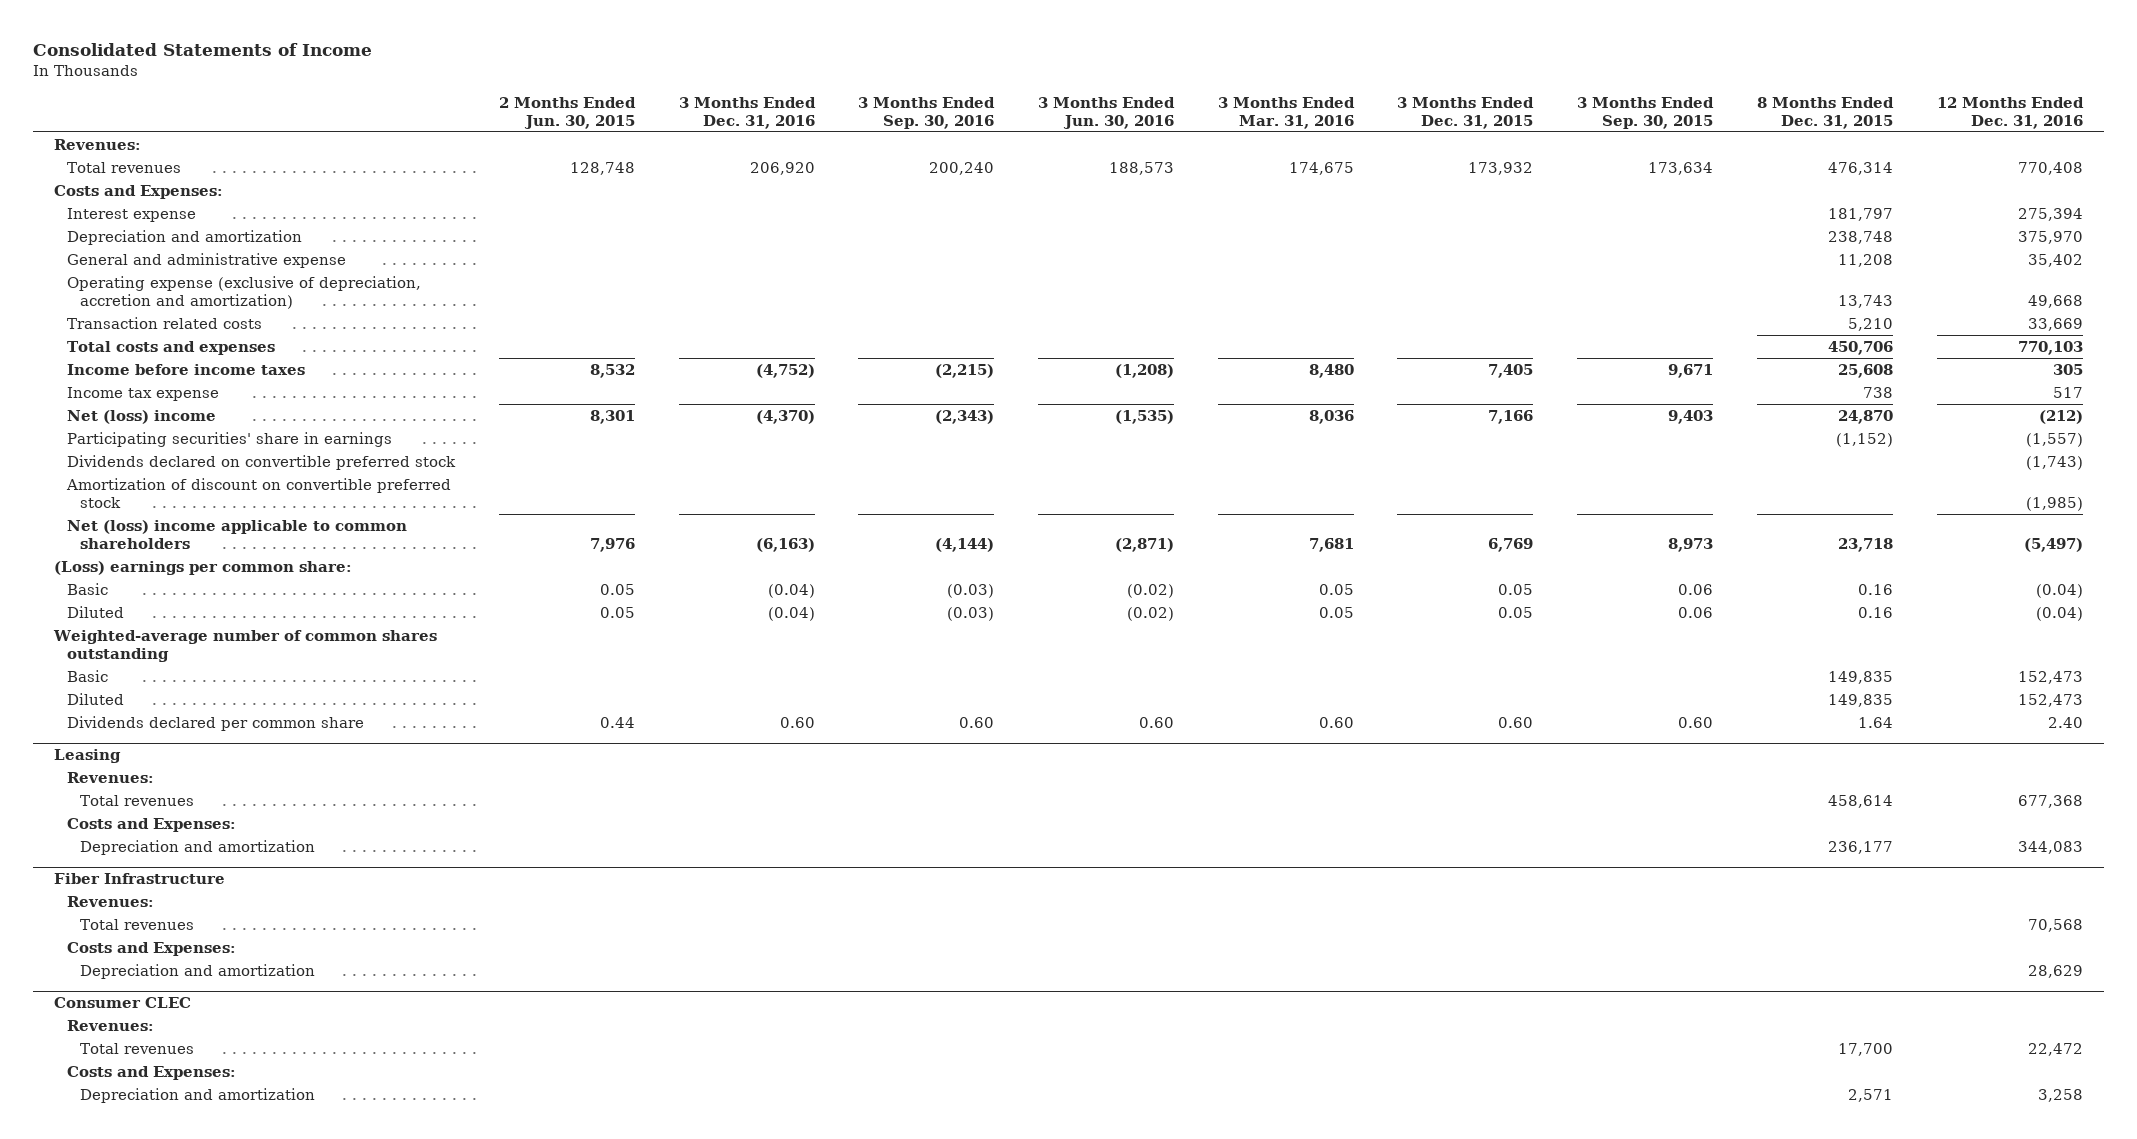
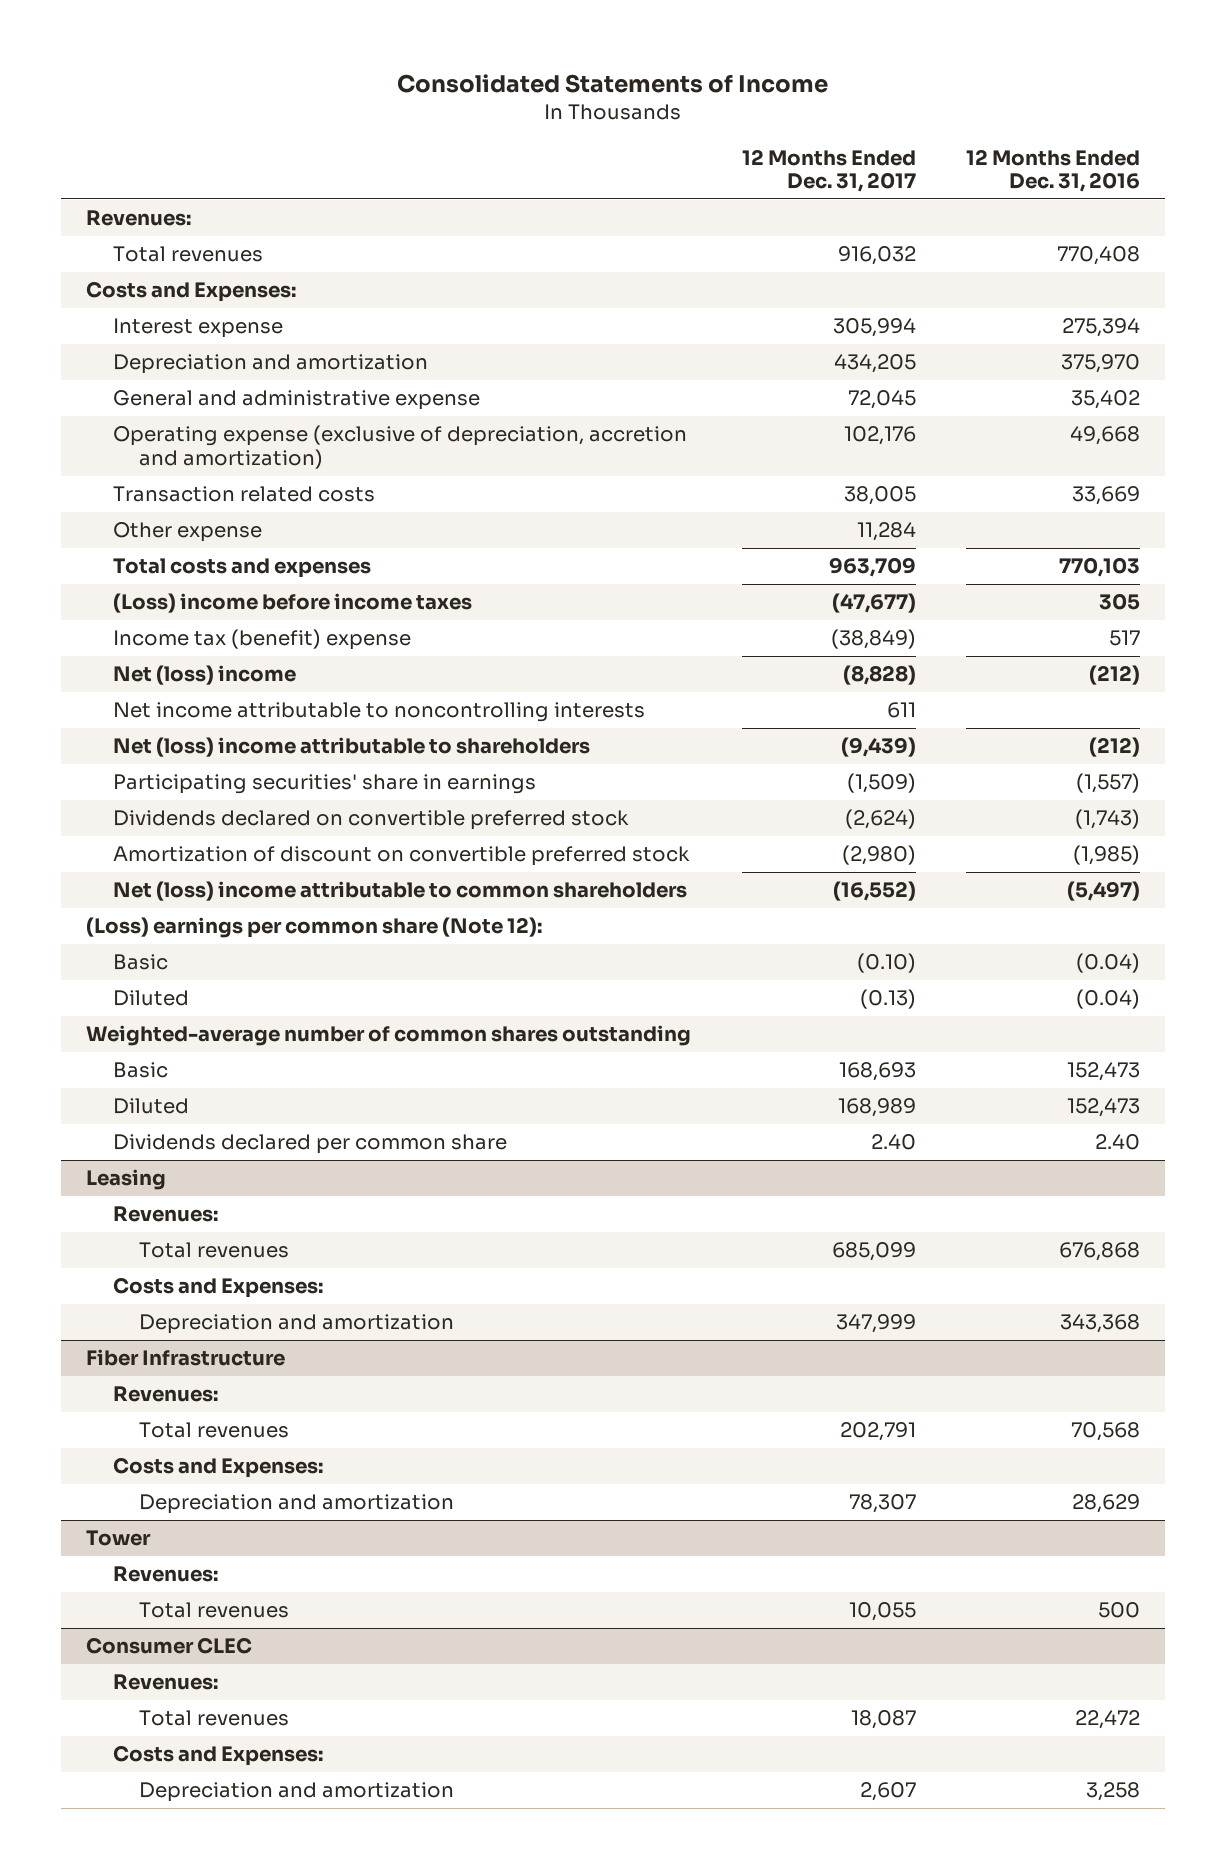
- | 2 Months Ended Jun. 30, 2015 | 3 Months Ended Dec. 31, 2016 | 3 Months Ended Sep. 30, 2016 | 3 Months Ended Jun. 30, 2016 | 3 Months Ended Mar. 31, 2016 | 3 Months Ended Dec. 31, 2015 | 3 Months Ended Sep. 30, 2015 | 8 Months Ended Dec. 31, 2015 | 12 Months Ended Dec. 31, 2016
+ | 12 Months Ended Dec. 31, 2017 | 12 Months Ended Dec. 31, 2016
+ Other expense | 11,284 |
- Income before income taxes | 8,532 | (4,752) | (2,215) | (1,208) | 8,480 | 7,405 | 9,671 | 25,608 | 305
- Income tax expense | | | | | | | | 738 | 517
+ (Loss) income before income taxes | (47,677) | 305
+ Income tax (benefit) expense | (38,849) | 517
+ Net income attributable to noncontrolling interests | 611 |
+ Net (loss) income attributable to shareholders | (9,439) | (212)
- Net (loss) income applicable to common shareholders | 7,976 | (6,163) | (4,144) | (2,871) | 7,681 | 6,769 | 8,973 | 23,718 | (5,497)
- (Loss) earnings per common share:
+ Net (loss) income attributable to common shareholders | (16,552) | (5,497)
+ (Loss) earnings per common share (Note 12):
@ Leasing
- Total revenues | | | | | | | | 458,614 | 677,368
+ Total revenues | 685,099 | 676,868
- Depreciation and amortization | | | | | | | | 236,177 | 344,083
+ Depreciation and amortization | 347,999 | 343,368
+ Tower
+ Revenues:
+ Total revenues | 10,055 | 500

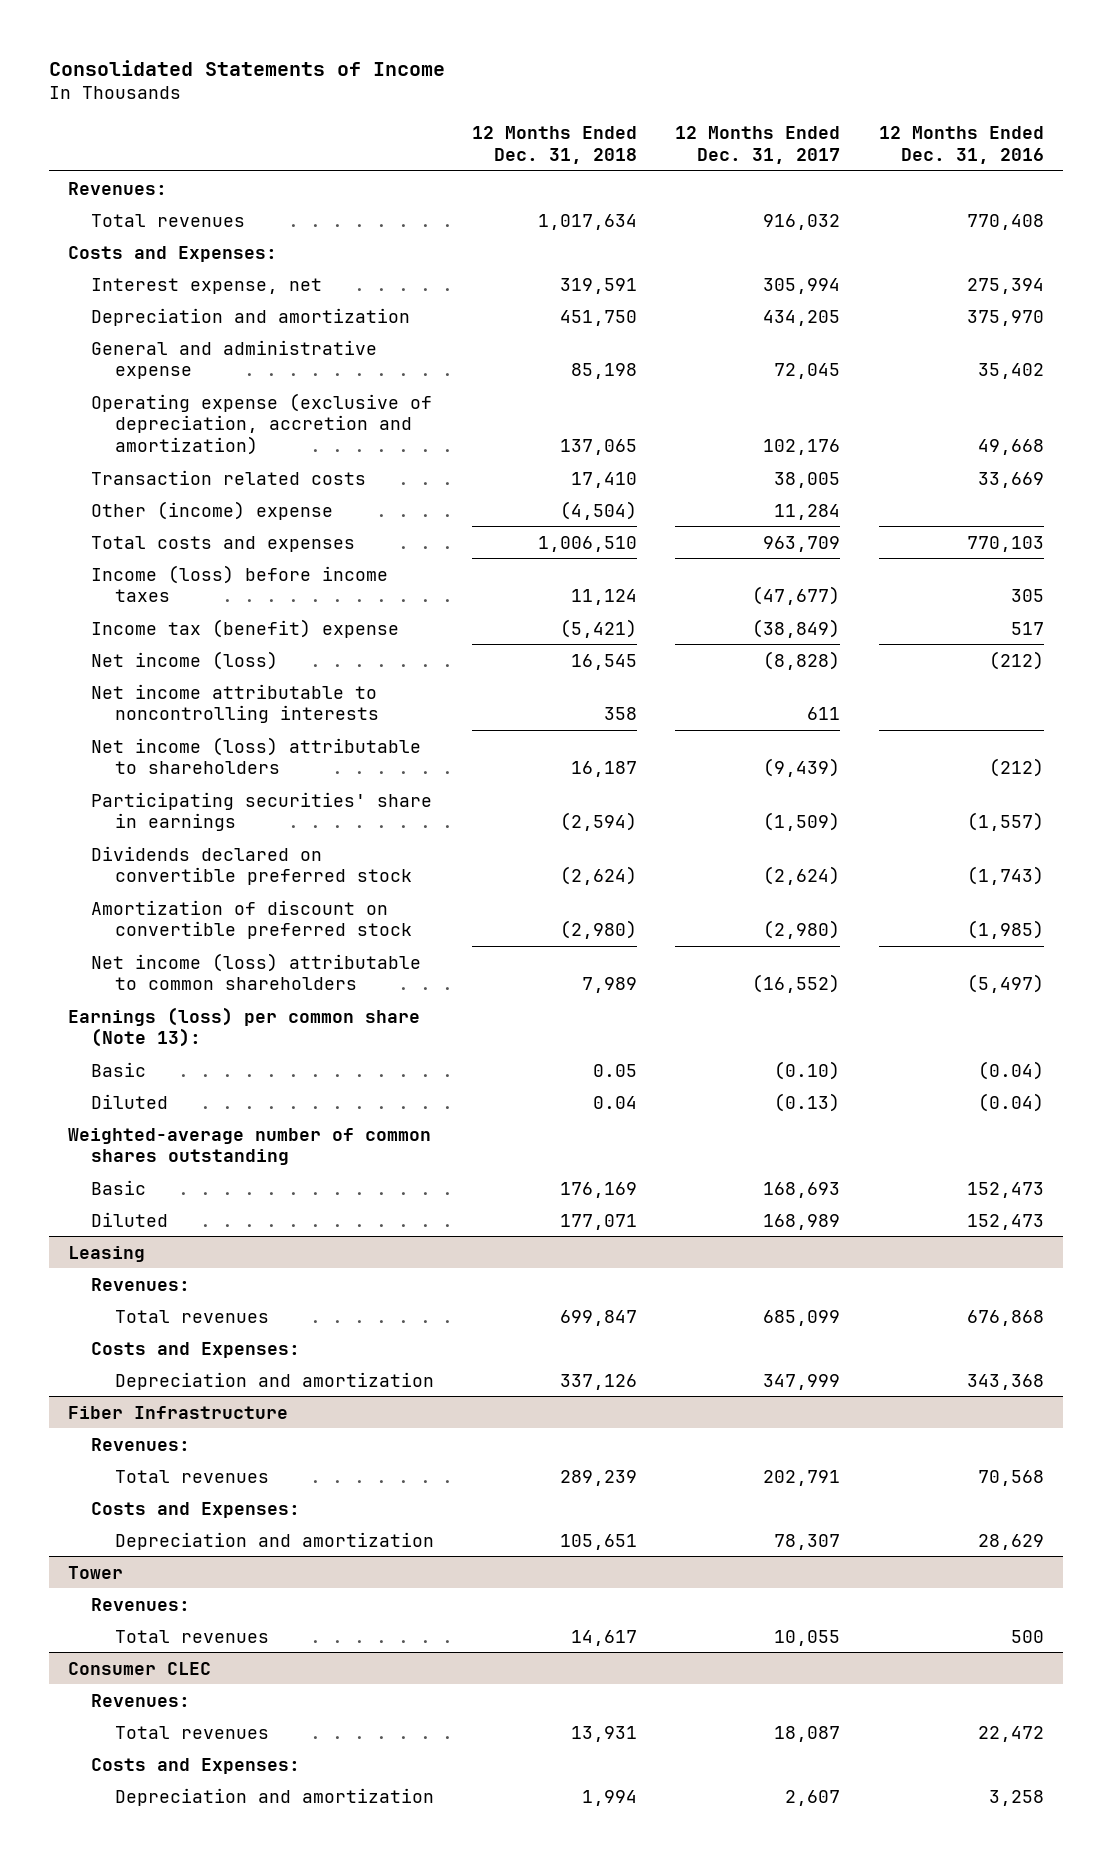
- | 12 Months Ended Dec. 31, 2017 | 12 Months Ended Dec. 31, 2016
+ | 12 Months Ended Dec. 31, 2018 | 12 Months Ended Dec. 31, 2017 | 12 Months Ended Dec. 31, 2016
- Interest expense | 305,994 | 275,394
+ Interest expense, net | 319,591 | 305,994 | 275,394
- Other expense | 11,284 |
+ Other (income) expense | (4,504) | 11,284 |
- (Loss) income before income taxes | (47,677) | 305
+ Income (loss) before income taxes | 11,124 | (47,677) | 305
- Net (loss) income | (8,828) | (212)
+ Net income (loss) | 16,545 | (8,828) | (212)
- Net (loss) income attributable to shareholders | (9,439) | (212)
+ Net income (loss) attributable to shareholders | 16,187 | (9,439) | (212)
- Net (loss) income attributable to common shareholders | (16,552) | (5,497)
- (Loss) earnings per common share (Note 12):
+ Net income (loss) attributable to common shareholders | 7,989 | (16,552) | (5,497)
+ Earnings (loss) per common share (Note 13):
- Dividends declared per common share | 2.40 | 2.40

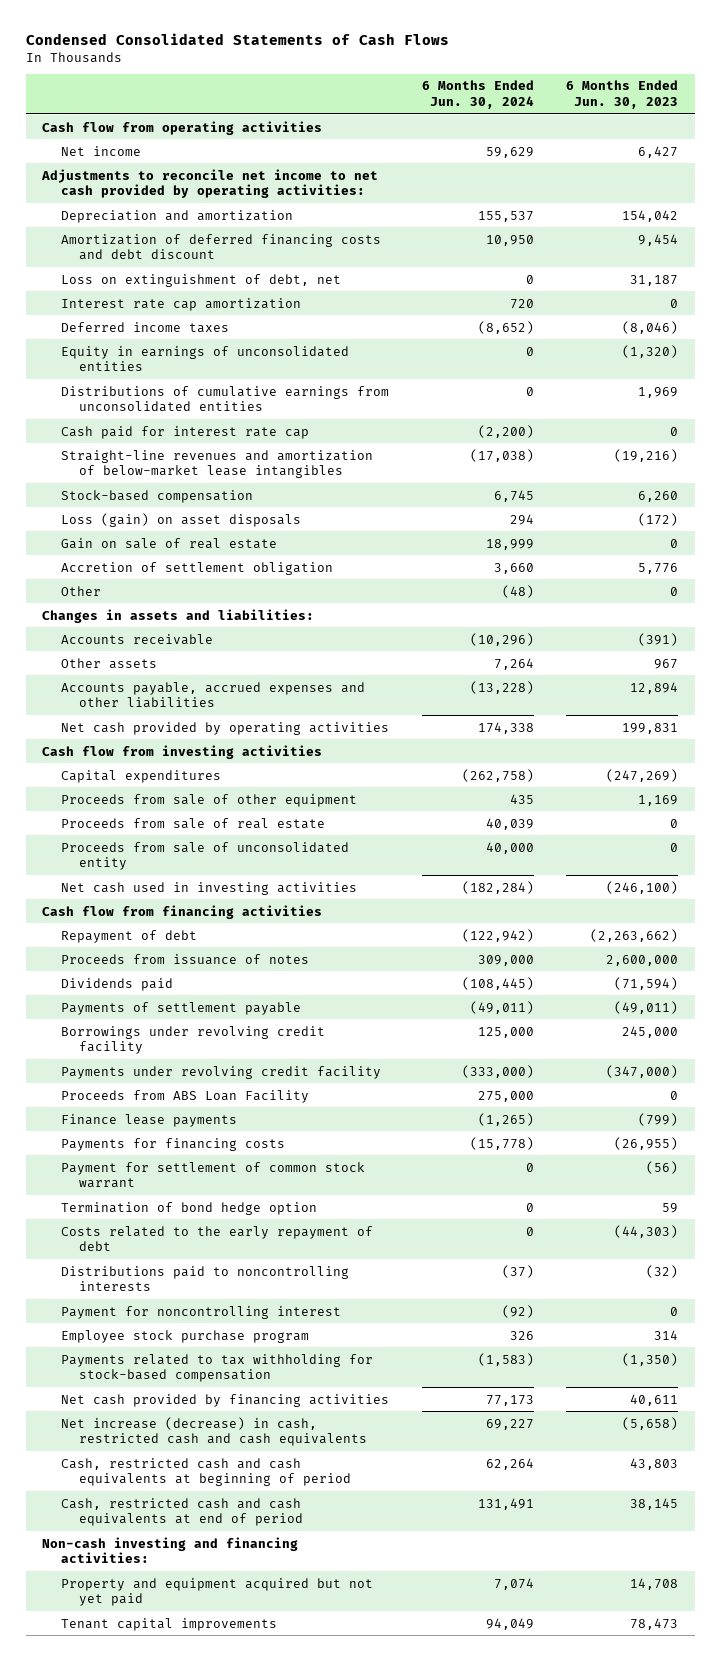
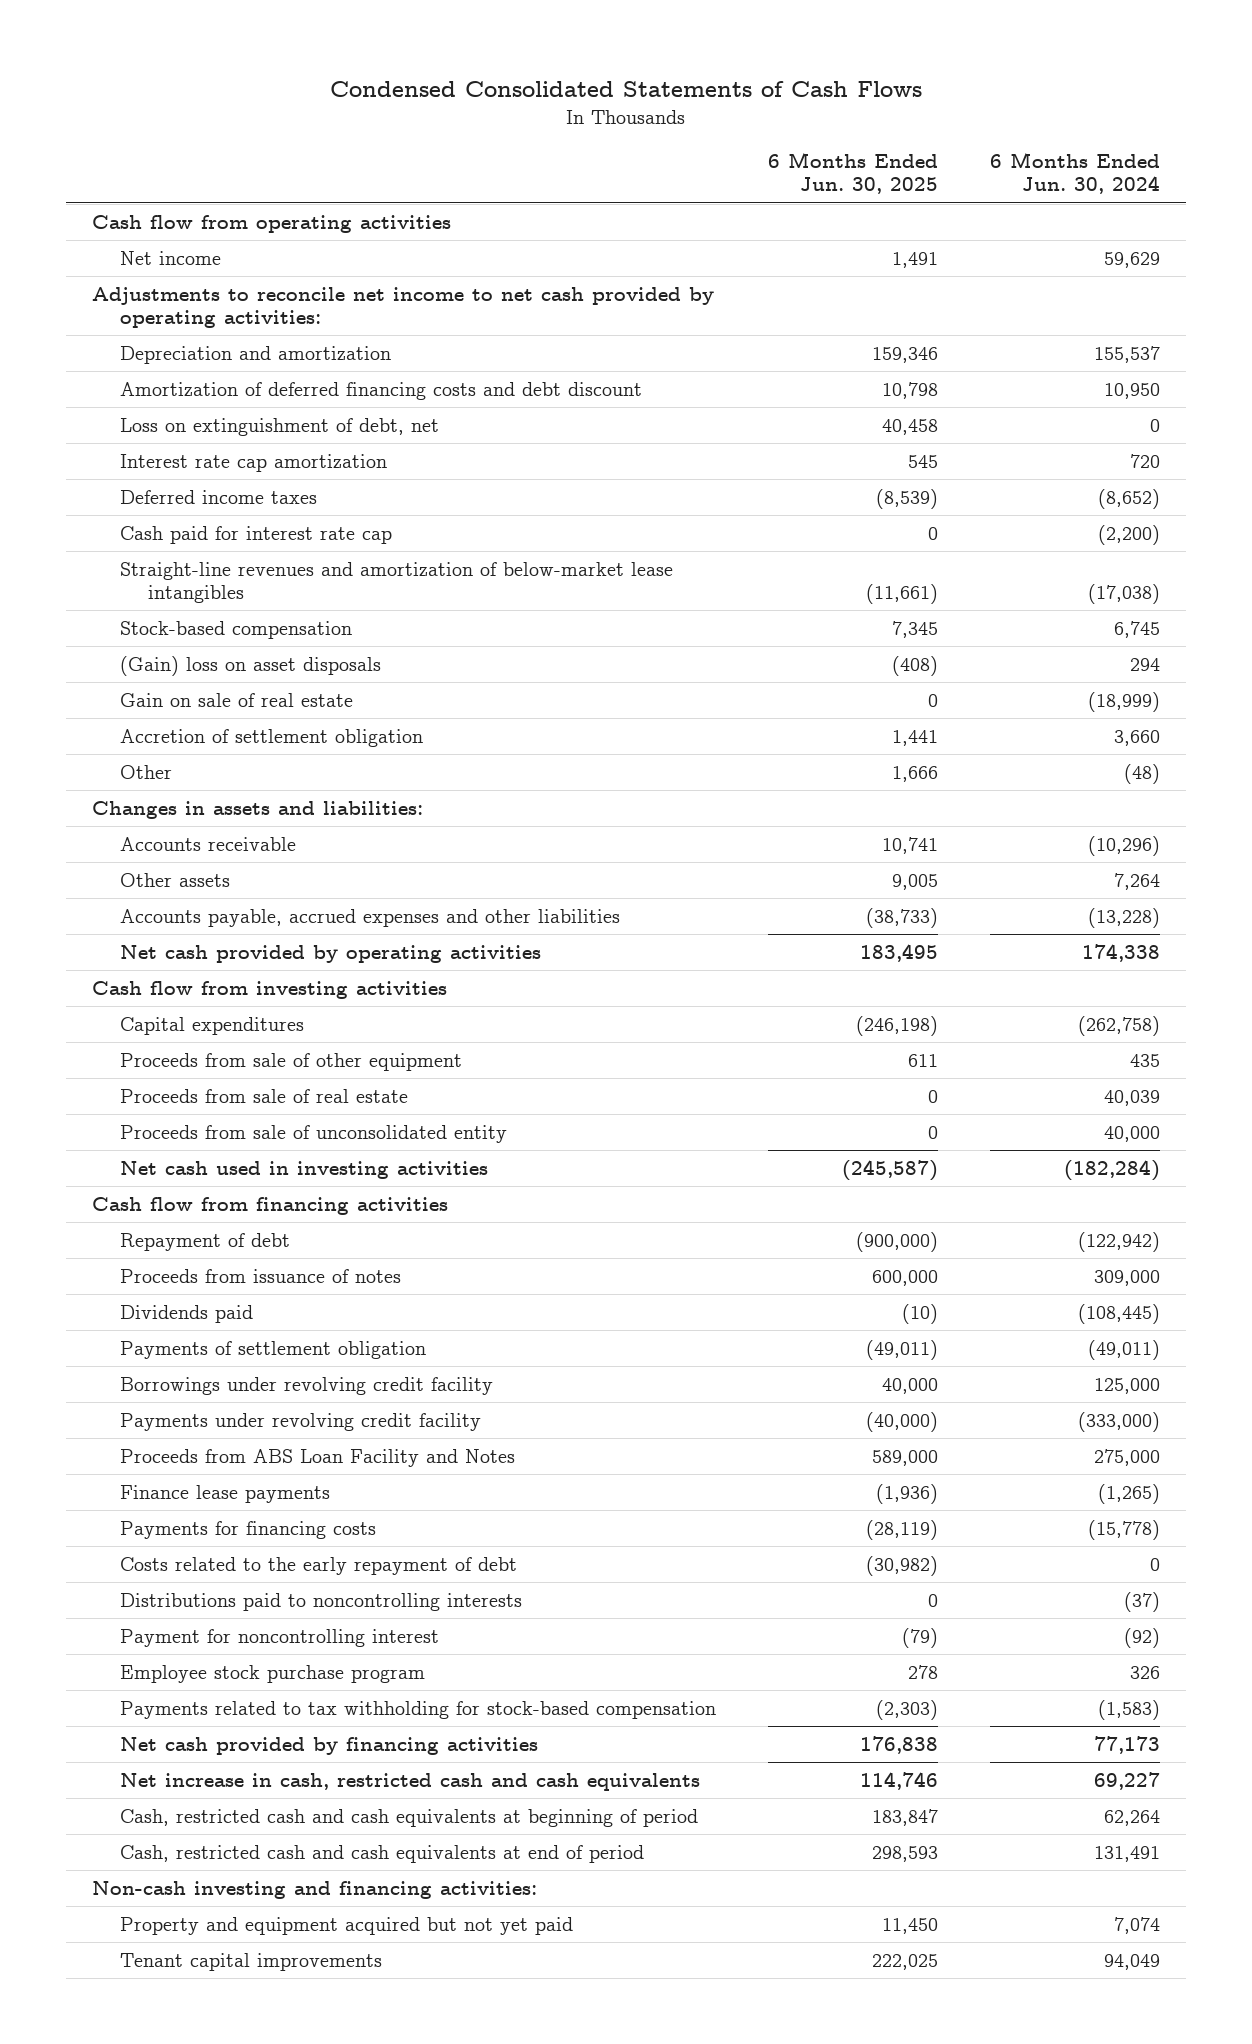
- | 6 Months Ended Jun. 30, 2024 | 6 Months Ended Jun. 30, 2023
+ | 6 Months Ended Jun. 30, 2025 | 6 Months Ended Jun. 30, 2024
- Equity in earnings of unconsolidated entities | 0 | (1,320)
- Distributions of cumulative earnings from unconsolidated entities | 0 | 1,969
- Loss (gain) on asset disposals | 294 | (172)
- Gain on sale of real estate | 18,999 | 0
+ (Gain) loss on asset disposals | (408) | 294
+ Gain on sale of real estate | 0 | (18,999)
- Payments of settlement payable | (49,011) | (49,011)
+ Payments of settlement obligation | (49,011) | (49,011)
- Proceeds from ABS Loan Facility | 275,000 | 0
+ Proceeds from ABS Loan Facility and Notes | 589,000 | 275,000
- Payment for settlement of common stock warrant | 0 | (56)
- Termination of bond hedge option | 0 | 59
- Net increase (decrease) in cash, restricted cash and cash equivalents | 69,227 | (5,658)
+ Net increase in cash, restricted cash and cash equivalents | 114,746 | 69,227

